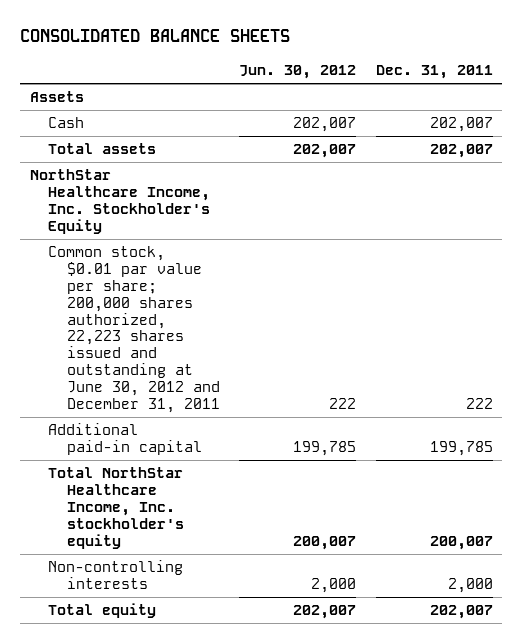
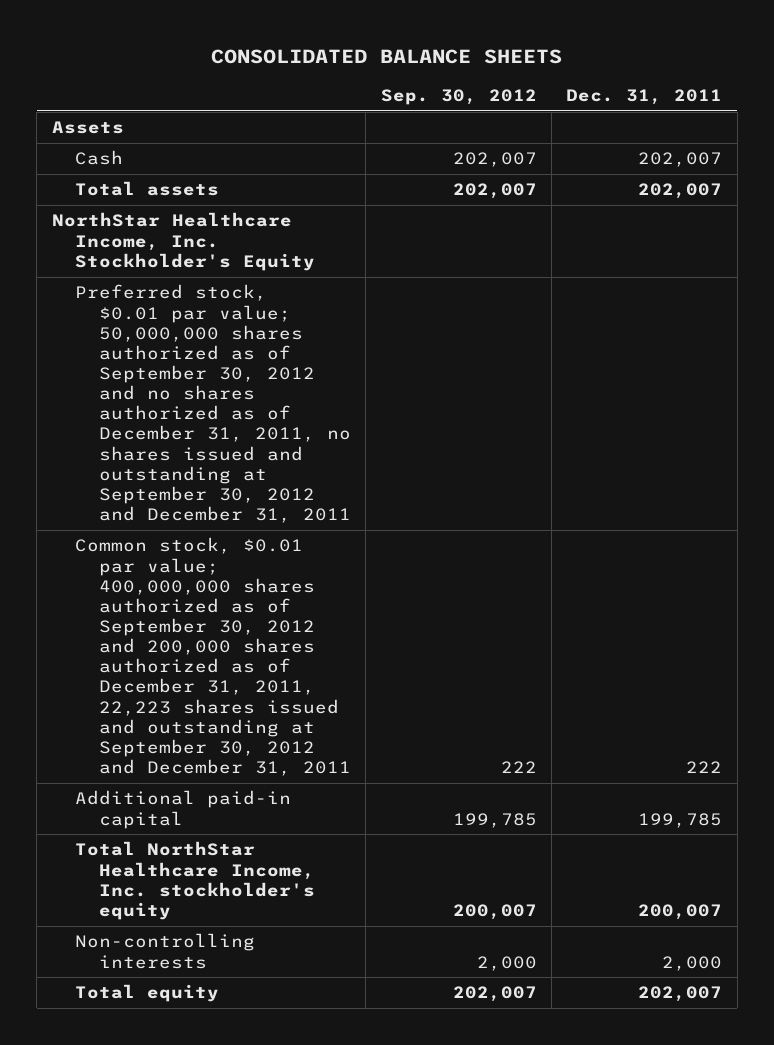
- | Jun. 30, 2012 | Dec. 31, 2011
+ | Sep. 30, 2012 | Dec. 31, 2011
- Common stock, $0.01 par value per share; 200,000 shares authorized, 22,223 shares issued and outstanding at June 30, 2012 and December 31, 2011 | 222 | 222
+ Preferred stock, $0.01 par value; 50,000,000 shares authorized as of September 30, 2012 and no shares authorized as of December 31, 2011, no shares issued and outstanding at September 30, 2012 and December 31, 2011
+ Common stock, $0.01 par value; 400,000,000 shares authorized as of September 30, 2012 and 200,000 shares authorized as of December 31, 2011, 22,223 shares issued and outstanding at September 30, 2012 and December 31, 2011 | 222 | 222

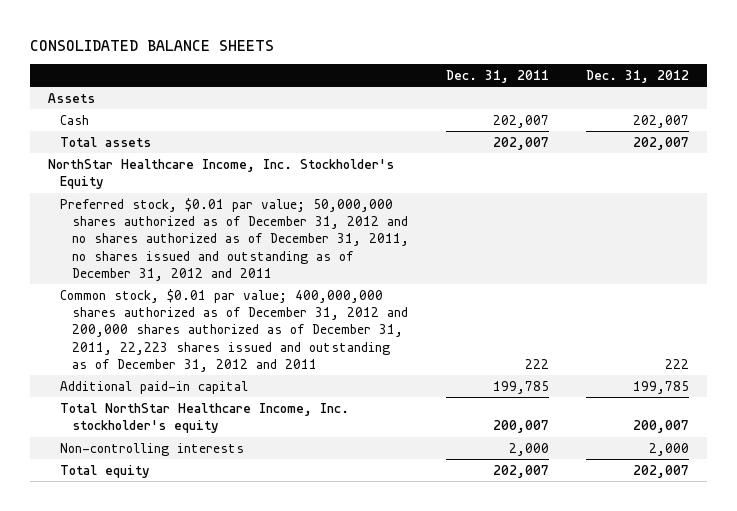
- | Sep. 30, 2012 | Dec. 31, 2011
+ | Dec. 31, 2011 | Dec. 31, 2012
- Preferred stock, $0.01 par value; 50,000,000 shares authorized as of September 30, 2012 and no shares authorized as of December 31, 2011, no shares issued and outstanding at September 30, 2012 and December 31, 2011
- Common stock, $0.01 par value; 400,000,000 shares authorized as of September 30, 2012 and 200,000 shares authorized as of December 31, 2011, 22,223 shares issued and outstanding at September 30, 2012 and December 31, 2011 | 222 | 222
+ Preferred stock, $0.01 par value; 50,000,000 shares authorized as of December 31, 2012 and no shares authorized as of December 31, 2011, no shares issued and outstanding as of December 31, 2012 and 2011
+ Common stock, $0.01 par value; 400,000,000 shares authorized as of December 31, 2012 and 200,000 shares authorized as of December 31, 2011, 22,223 shares issued and outstanding as of December 31, 2012 and 2011 | 222 | 222

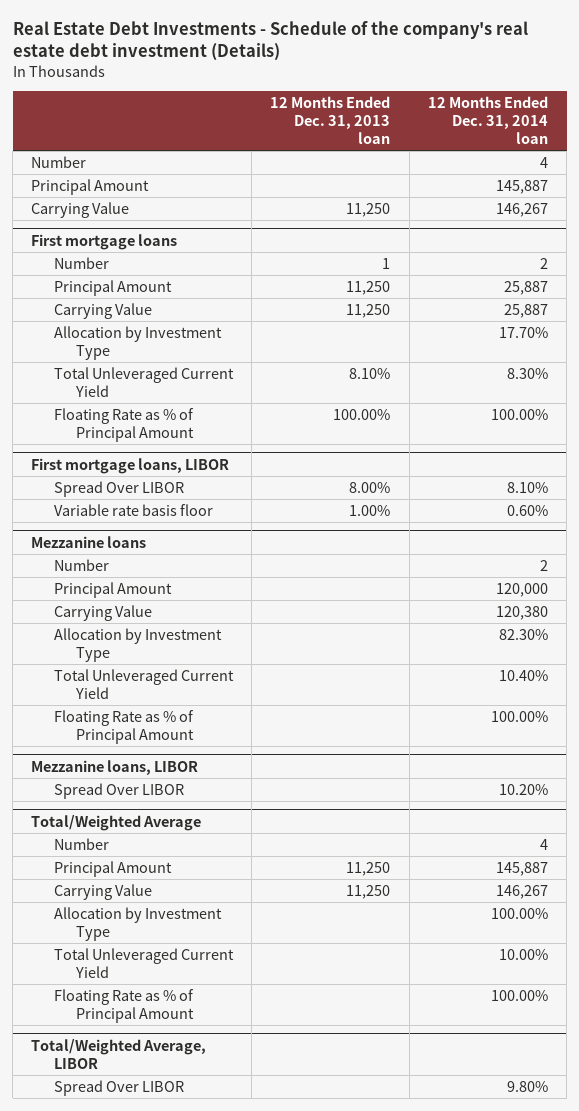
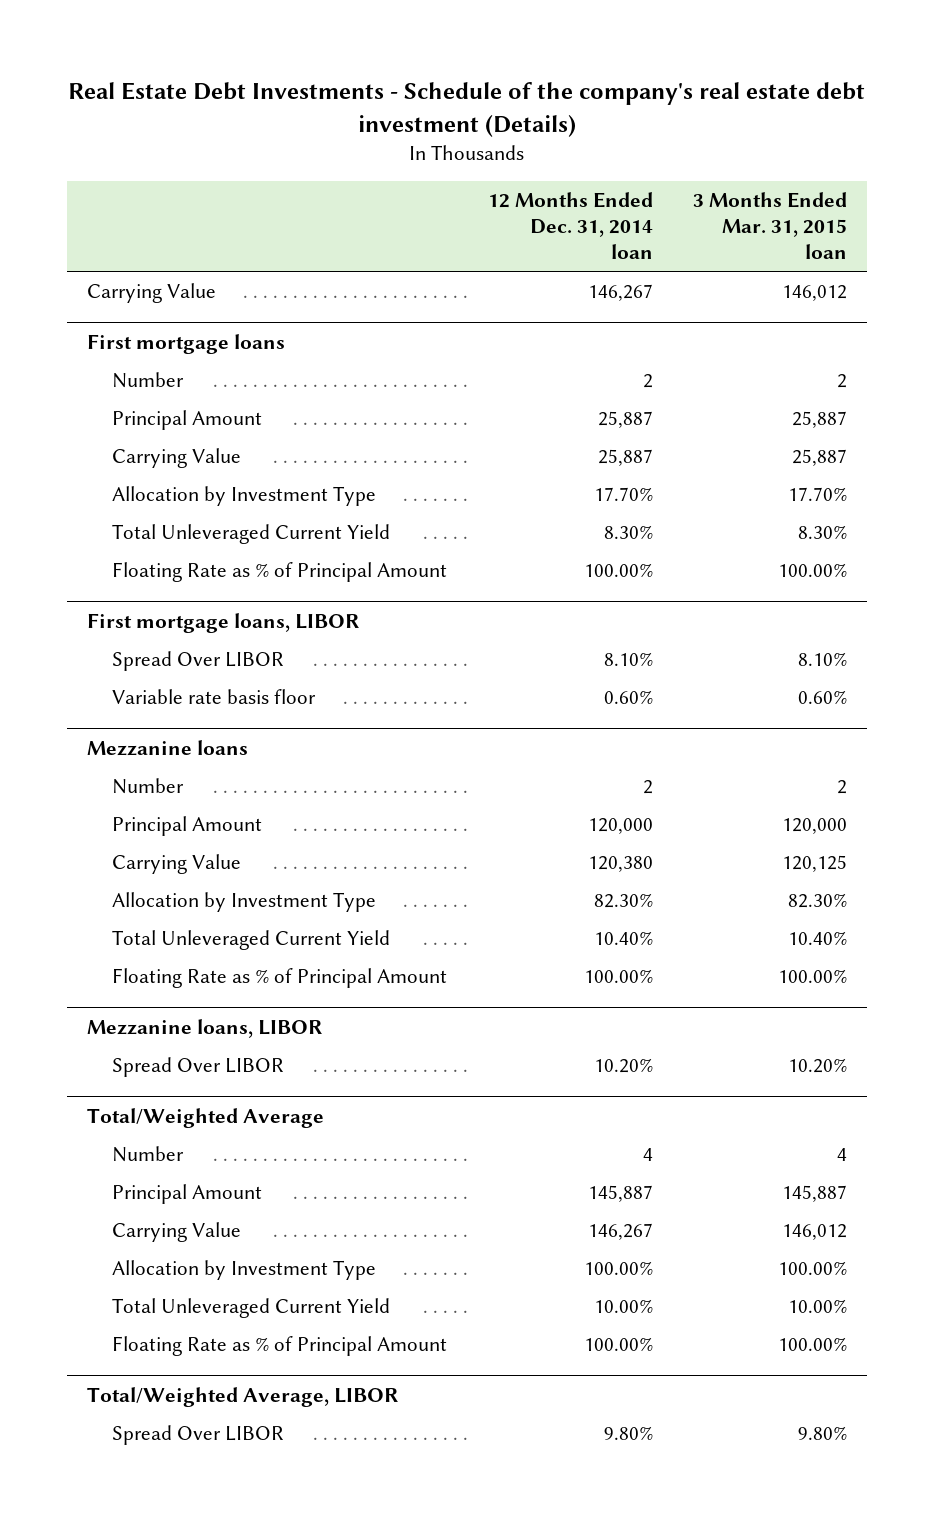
- | 12 Months Ended Dec. 31, 2013 loan | 12 Months Ended Dec. 31, 2014 loan
+ | 12 Months Ended Dec. 31, 2014 loan | 3 Months Ended Mar. 31, 2015 loan
- Number | | 4
- Principal Amount | | 145,887

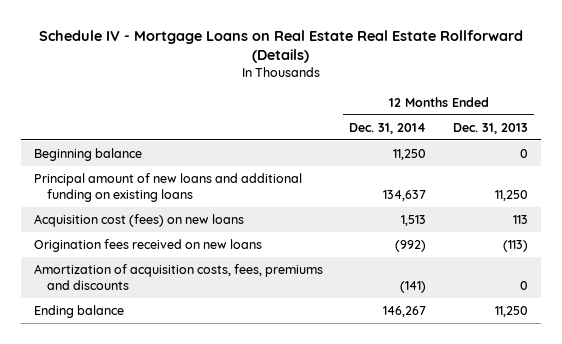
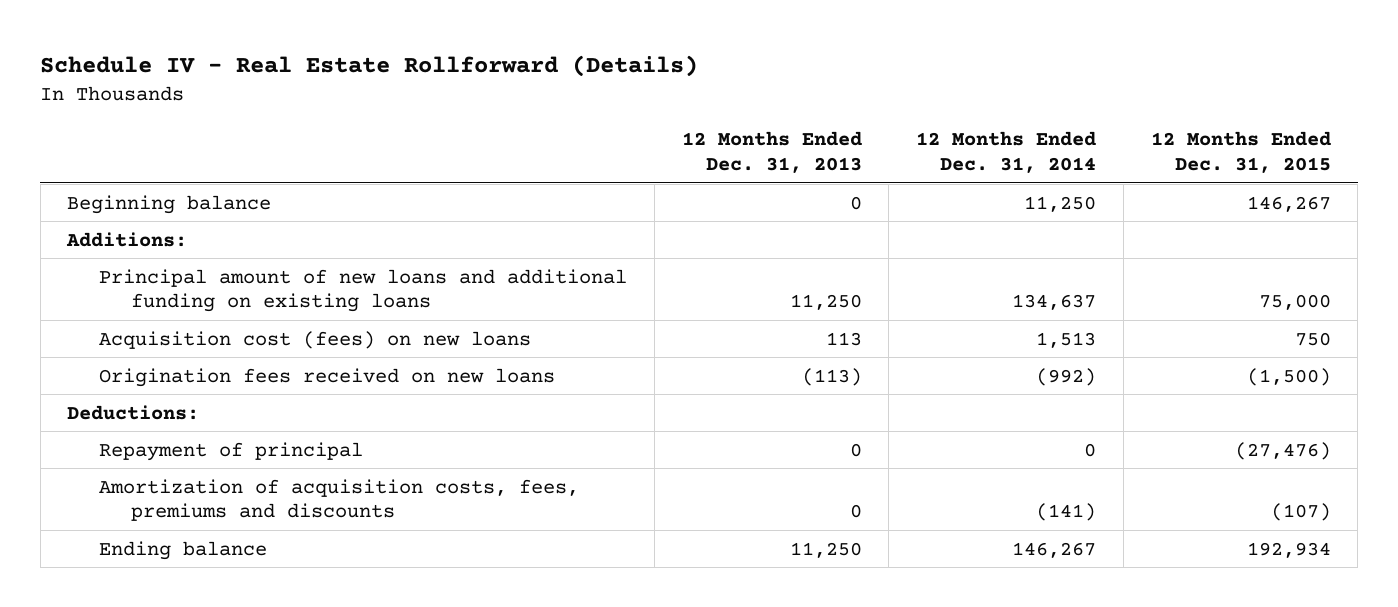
- Schedule IV - Mortgage Loans on Real Estate Real Estate Rollforward (Details)
+ Schedule IV - Real Estate Rollforward (Details)
- | 12 Months Ended Dec. 31, 2014 | 12 Months Ended Dec. 31, 2013
+ | 12 Months Ended Dec. 31, 2013 | 12 Months Ended Dec. 31, 2014 | 12 Months Ended Dec. 31, 2015
+ Additions:
+ Deductions:
+ Repayment of principal | 0 | 0 | (27,476)

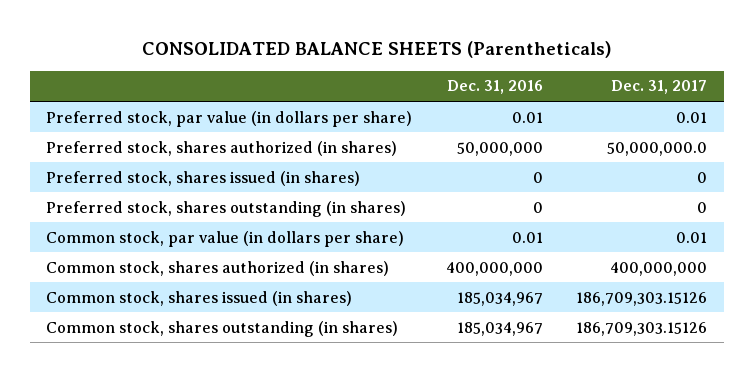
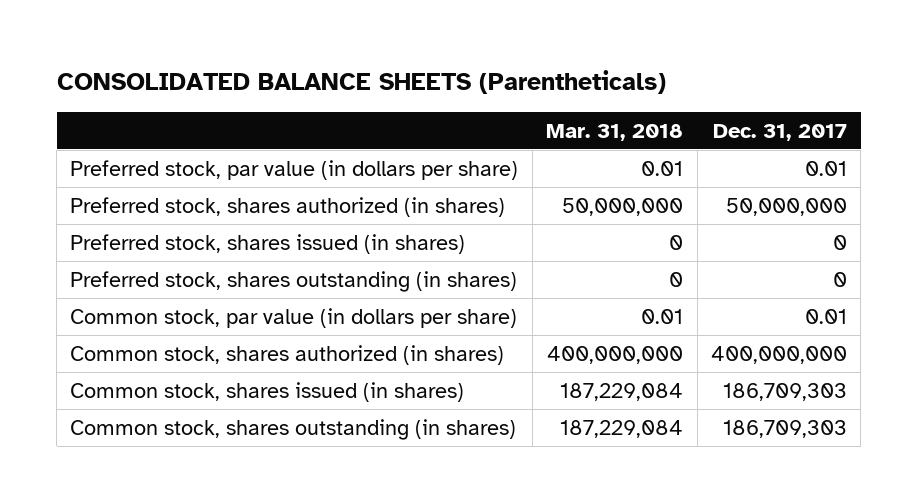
- | Dec. 31, 2016 | Dec. 31, 2017
+ | Mar. 31, 2018 | Dec. 31, 2017
- Preferred stock, shares authorized (in shares) | 50,000,000 | 50,000,000.0
+ Preferred stock, shares authorized (in shares) | 50,000,000 | 50,000,000
- Common stock, shares issued (in shares) | 185,034,967 | 186,709,303.15126
- Common stock, shares outstanding (in shares) | 185,034,967 | 186,709,303.15126
+ Common stock, shares issued (in shares) | 187,229,084 | 186,709,303
+ Common stock, shares outstanding (in shares) | 187,229,084 | 186,709,303

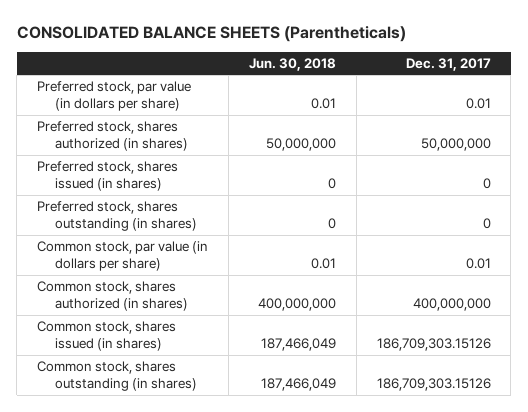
- | Mar. 31, 2018 | Dec. 31, 2017
+ | Jun. 30, 2018 | Dec. 31, 2017
- Common stock, shares issued (in shares) | 187,229,084 | 186,709,303
- Common stock, shares outstanding (in shares) | 187,229,084 | 186,709,303
+ Common stock, shares issued (in shares) | 187,466,049 | 186,709,303.15126
+ Common stock, shares outstanding (in shares) | 187,466,049 | 186,709,303.15126

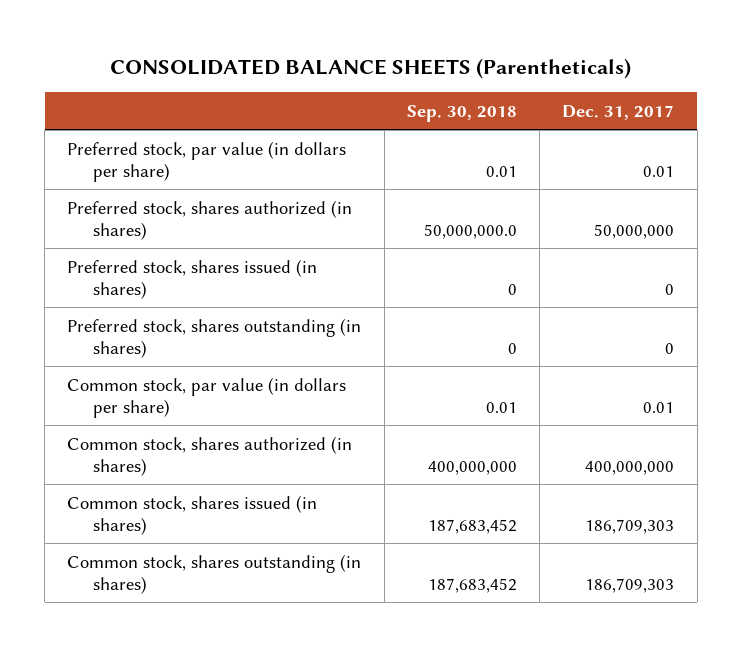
- | Jun. 30, 2018 | Dec. 31, 2017
+ | Sep. 30, 2018 | Dec. 31, 2017
- Common stock, shares issued (in shares) | 187,466,049 | 186,709,303.15126
- Common stock, shares outstanding (in shares) | 187,466,049 | 186,709,303.15126
+ Common stock, shares issued (in shares) | 187,683,452 | 186,709,303
+ Common stock, shares outstanding (in shares) | 187,683,452 | 186,709,303

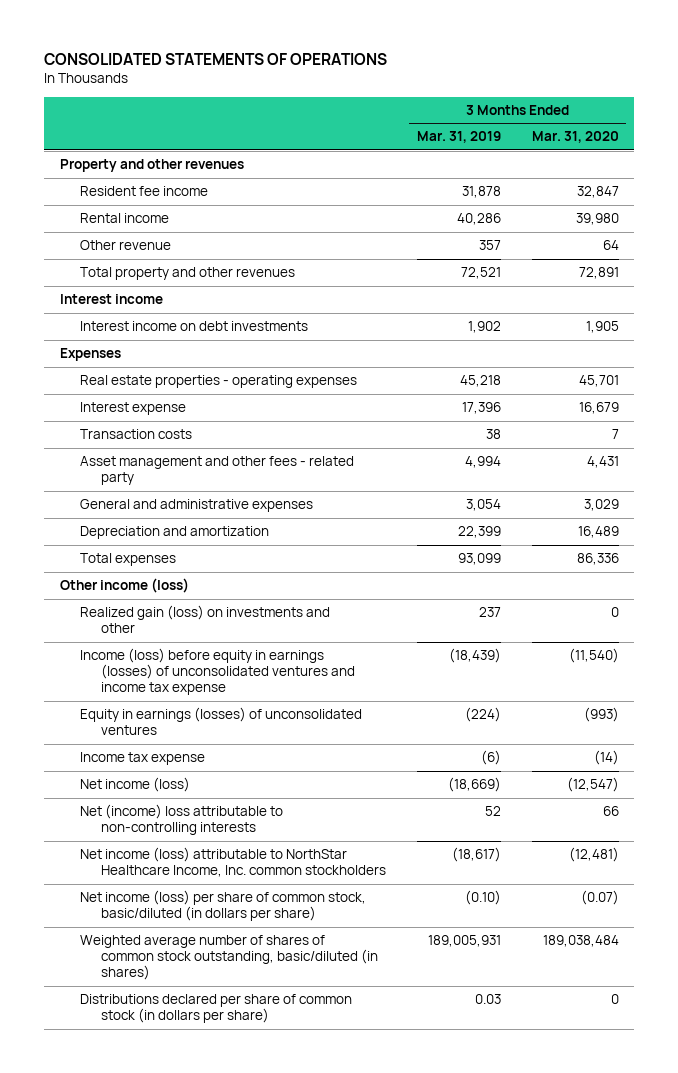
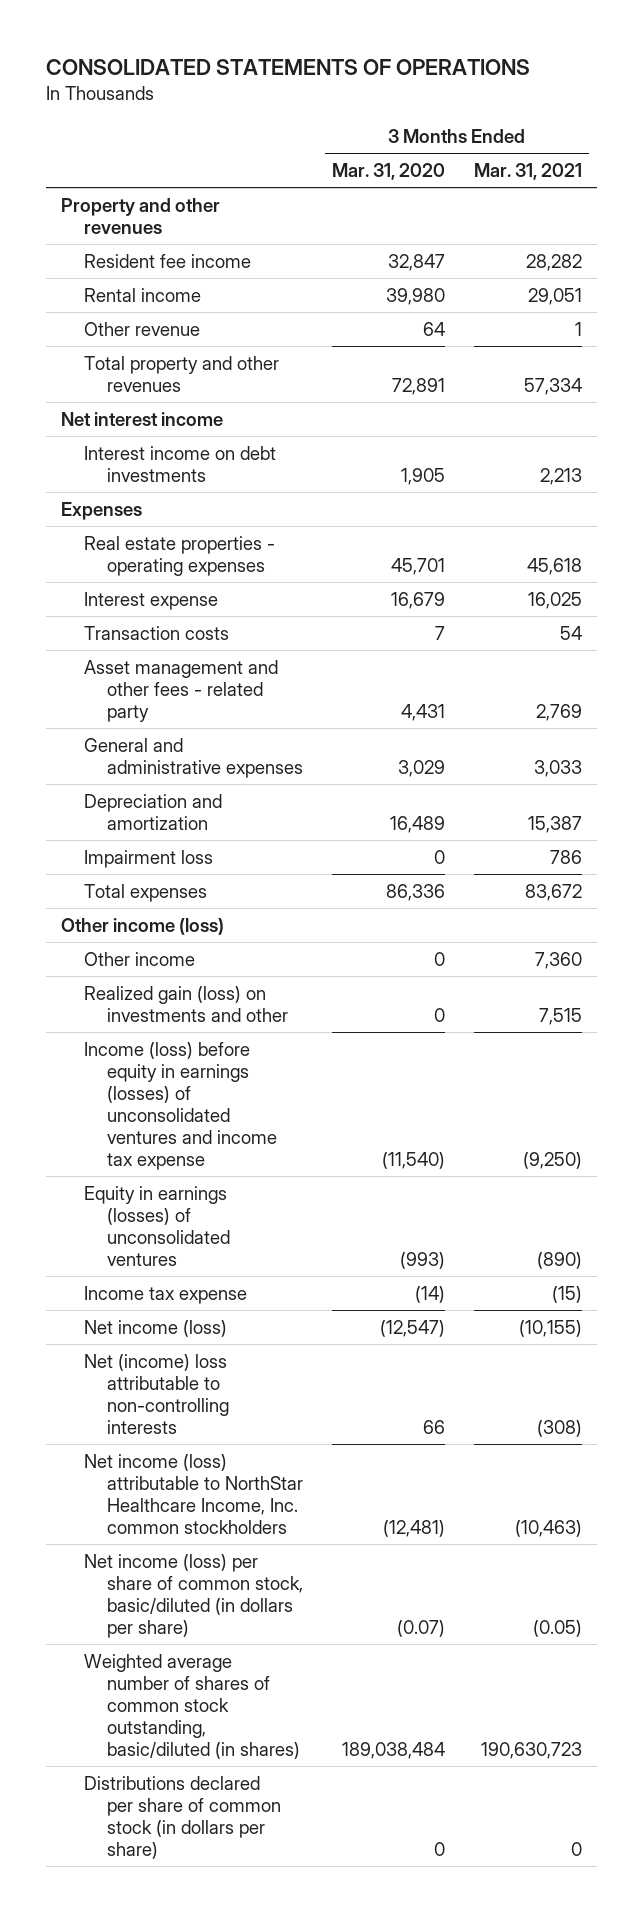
- | 3 Months Ended Mar. 31, 2019 | 3 Months Ended Mar. 31, 2020
+ | 3 Months Ended Mar. 31, 2020 | 3 Months Ended Mar. 31, 2021
- Interest income
+ Net interest income
+ Impairment loss | 0 | 786
+ Other income | 0 | 7,360

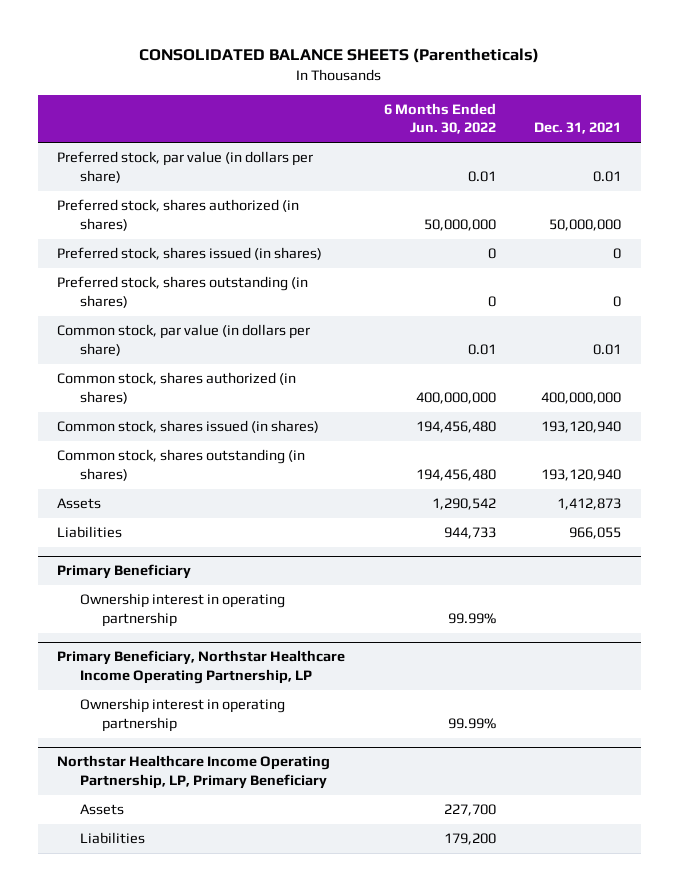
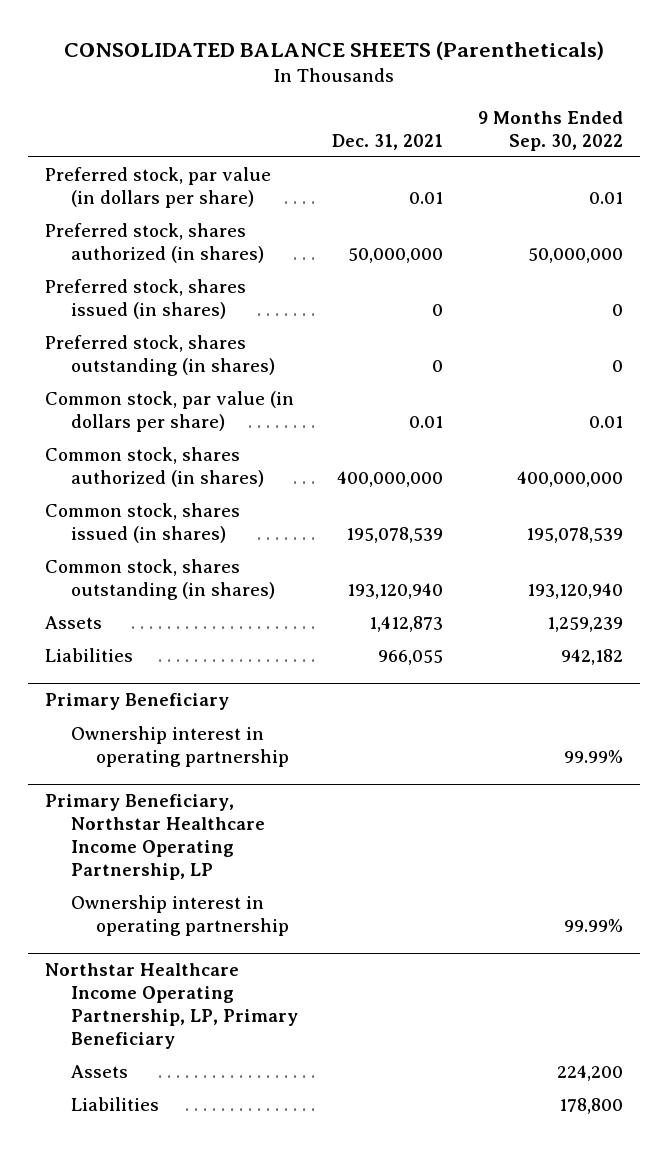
- | 6 Months Ended Jun. 30, 2022 | Dec. 31, 2021
+ | Dec. 31, 2021 | 9 Months Ended Sep. 30, 2022
- Common stock, shares issued (in shares) | 194,456,480 | 193,120,940
+ Common stock, shares issued (in shares) | 195,078,539 | 195,078,539

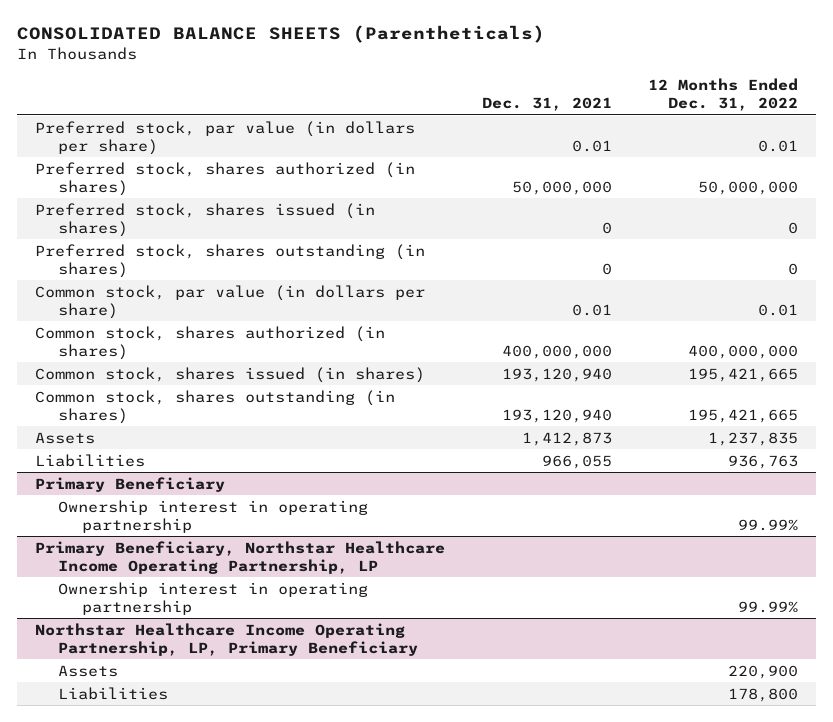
- | Dec. 31, 2021 | 9 Months Ended Sep. 30, 2022
+ | Dec. 31, 2021 | 12 Months Ended Dec. 31, 2022
- Common stock, shares issued (in shares) | 195,078,539 | 195,078,539
+ Common stock, shares issued (in shares) | 193,120,940 | 195,421,665

